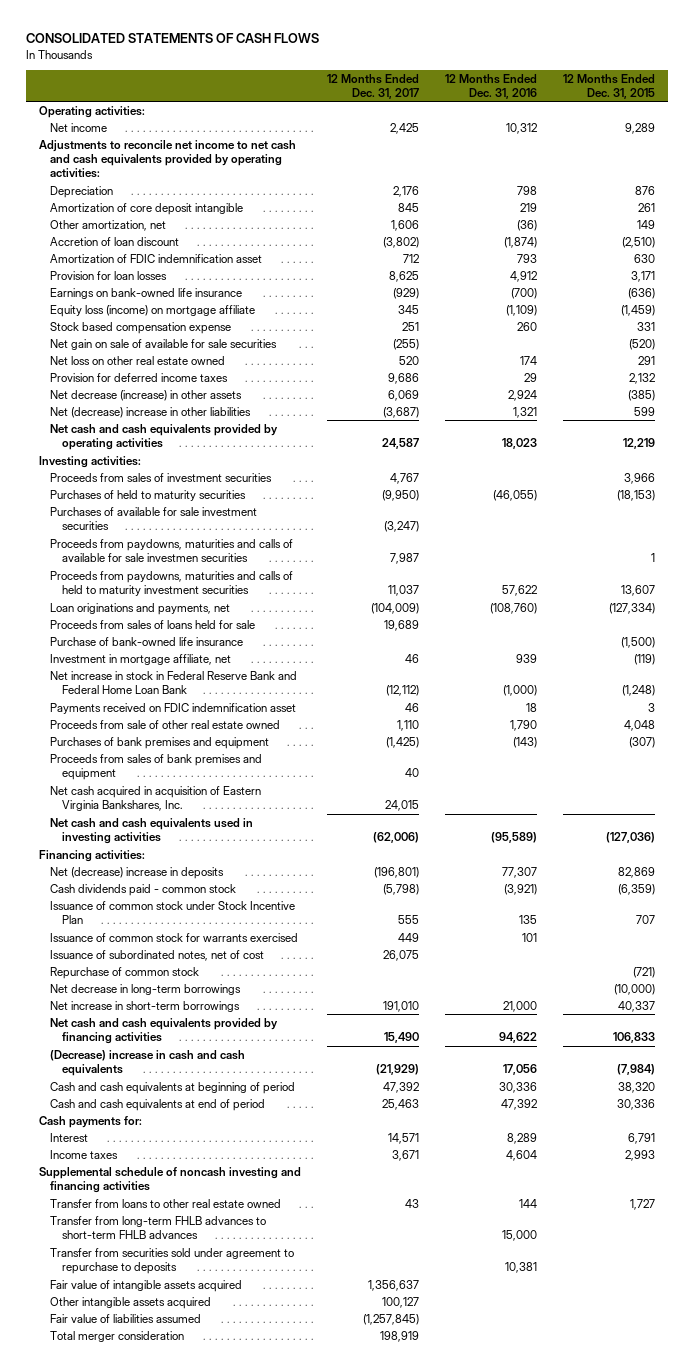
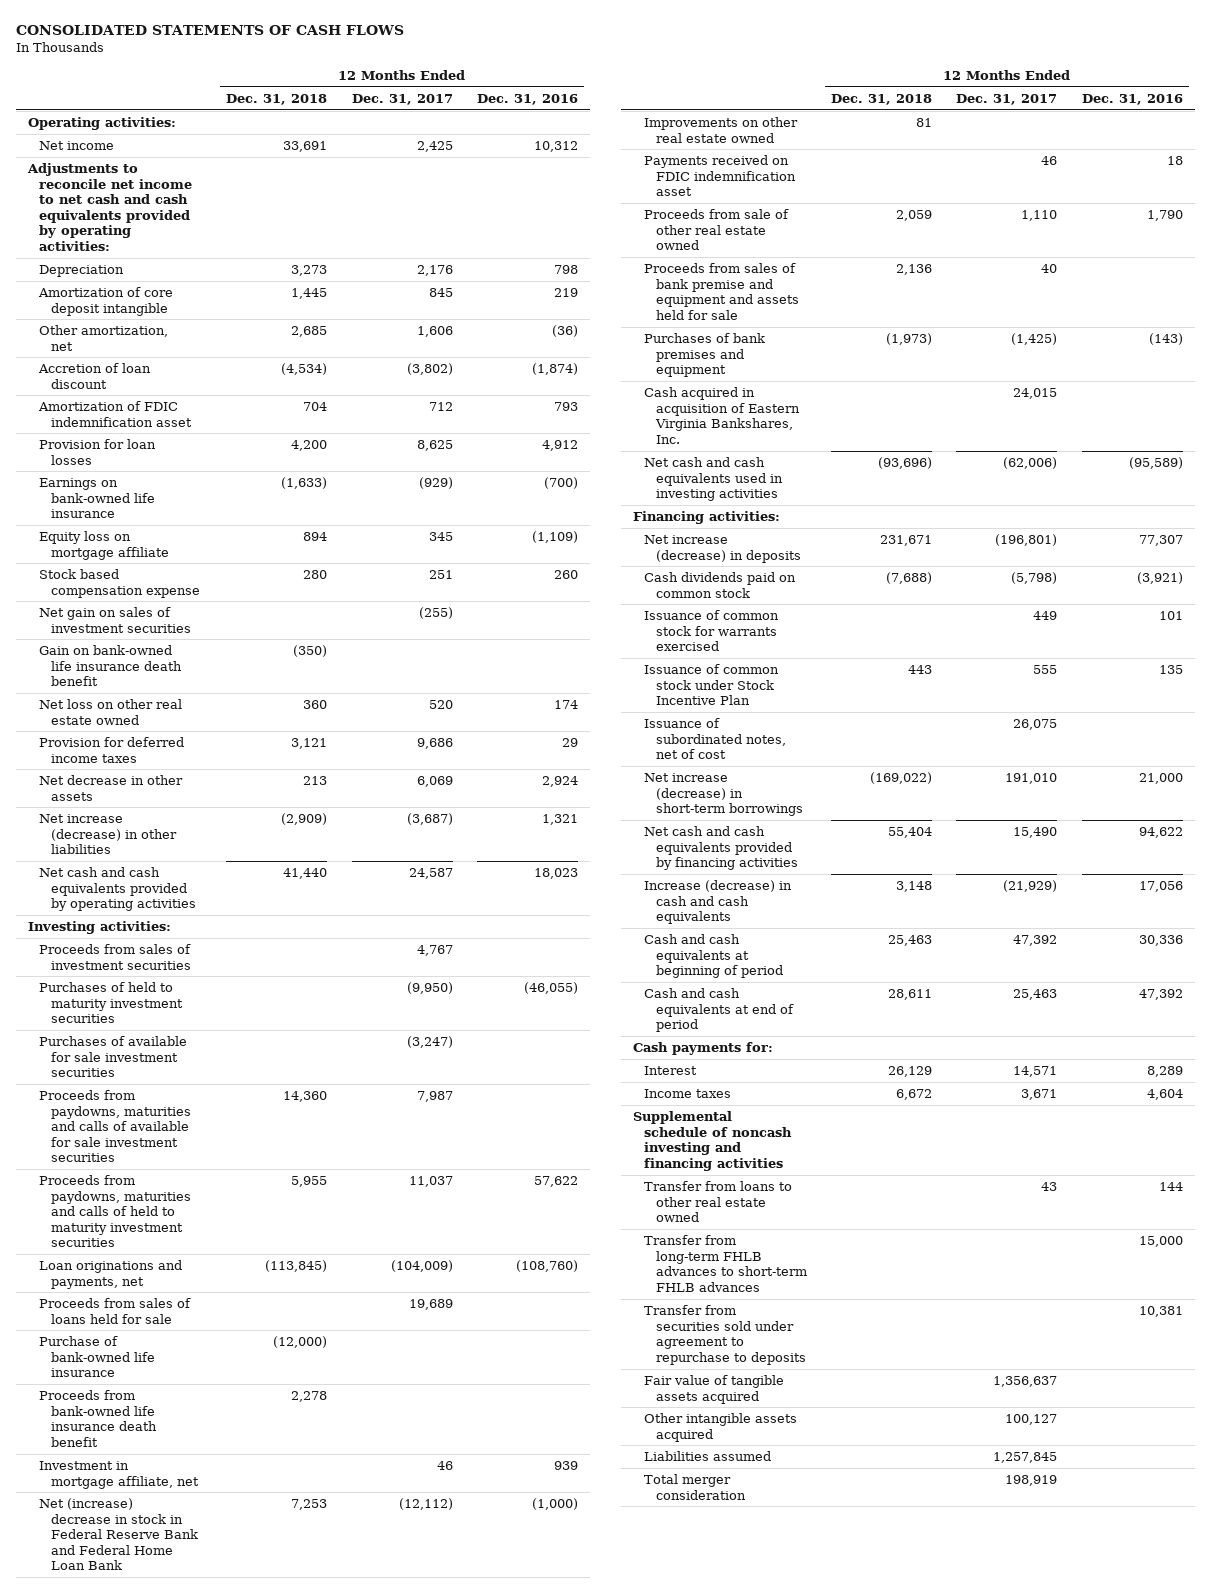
- | 12 Months Ended Dec. 31, 2017 | 12 Months Ended Dec. 31, 2016 | 12 Months Ended Dec. 31, 2015
+ | 12 Months Ended Dec. 31, 2018 | 12 Months Ended Dec. 31, 2017 | 12 Months Ended Dec. 31, 2016
- Equity loss (income) on mortgage affiliate | 345 | (1,109) | (1,459)
+ Equity loss on mortgage affiliate | 894 | 345 | (1,109)
- Net gain on sale of available for sale securities | (255) | | (520)
+ Net gain on sales of investment securities | | (255) |
+ Gain on bank-owned life insurance death benefit | (350) | |
- Net decrease (increase) in other assets | 6,069 | 2,924 | (385)
- Net (decrease) increase in other liabilities | (3,687) | 1,321 | 599
+ Net decrease in other assets | 213 | 6,069 | 2,924
+ Net increase (decrease) in other liabilities | (2,909) | (3,687) | 1,321
- Purchases of held to maturity securities | (9,950) | (46,055) | (18,153)
+ Purchases of held to maturity investment securities | | (9,950) | (46,055)
- Proceeds from paydowns, maturities and calls of available for sale investmen securities | 7,987 | | 1
+ Proceeds from paydowns, maturities and calls of available for sale investment securities | 14,360 | 7,987 |
+ Proceeds from bank-owned life insurance death benefit | 2,278 | |
- Net increase in stock in Federal Reserve Bank and Federal Home Loan Bank | (12,112) | (1,000) | (1,248)
+ Net (increase) decrease in stock in Federal Reserve Bank and Federal Home Loan Bank | 7,253 | (12,112) | (1,000)
+ Improvements on other real estate owned | 81 | |
+ Proceeds from sales of bank premise and equipment and assets held for sale | 2,136 | 40 |
- Proceeds from sales of bank premises and equipment | 40 | |
- Net cash acquired in acquisition of Eastern Virginia Bankshares, Inc. | 24,015 | |
+ Cash acquired in acquisition of Eastern Virginia Bankshares, Inc. | | 24,015 |
- Net (decrease) increase in deposits | (196,801) | 77,307 | 82,869
- Cash dividends paid - common stock | (5,798) | (3,921) | (6,359)
+ Net increase (decrease) in deposits | 231,671 | (196,801) | 77,307
+ Cash dividends paid on common stock | (7,688) | (5,798) | (3,921)
moved down: Issuance of common stock under Stock Incentive Plan | 443 | 555 | 135
- Repurchase of common stock | | | (721)
- Net decrease in long-term borrowings | | | (10,000)
- Net increase in short-term borrowings | 191,010 | 21,000 | 40,337
+ Net increase (decrease) in short-term borrowings | (169,022) | 191,010 | 21,000
- (Decrease) increase in cash and cash equivalents | (21,929) | 17,056 | (7,984)
+ Increase (decrease) in cash and cash equivalents | 3,148 | (21,929) | 17,056
- Fair value of intangible assets acquired | 1,356,637 | |
+ Fair value of tangible assets acquired | | 1,356,637 |
- Fair value of liabilities assumed | (1,257,845) | |
+ Liabilities assumed | | 1,257,845 |

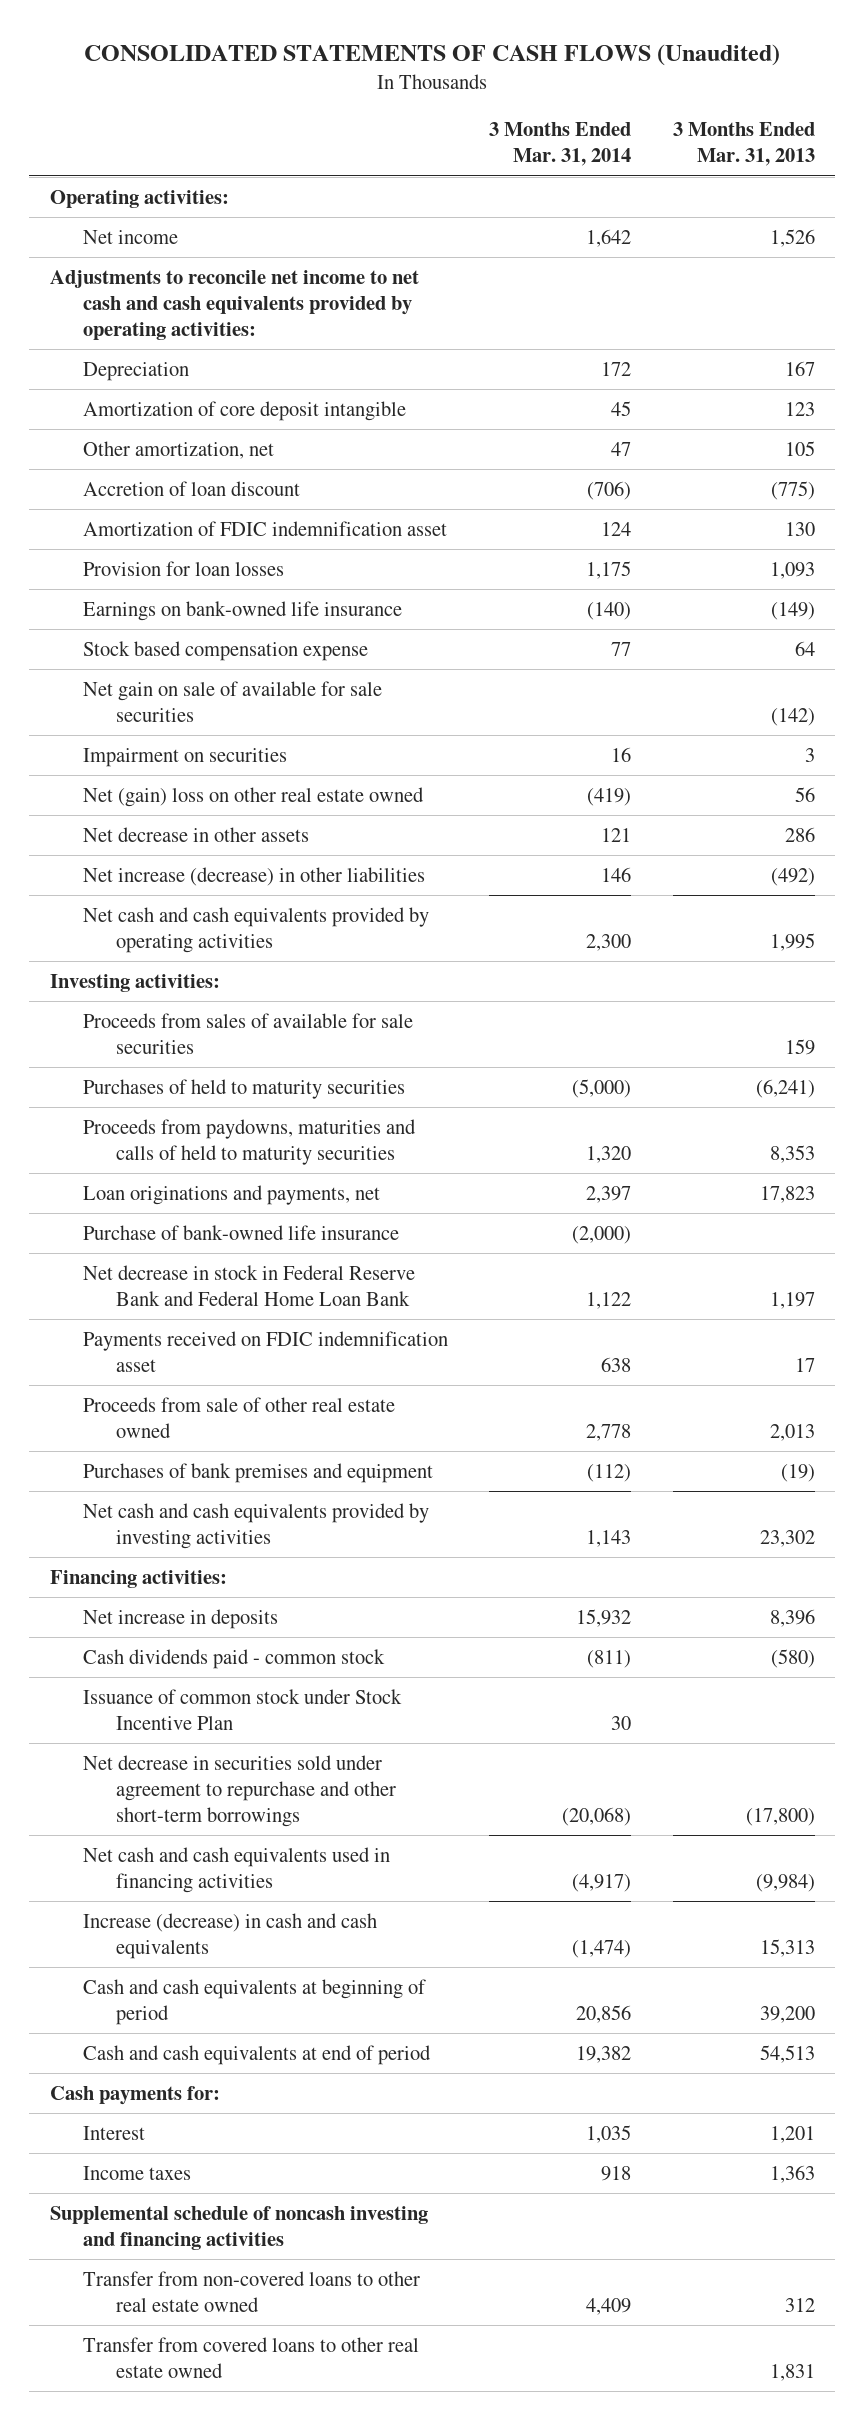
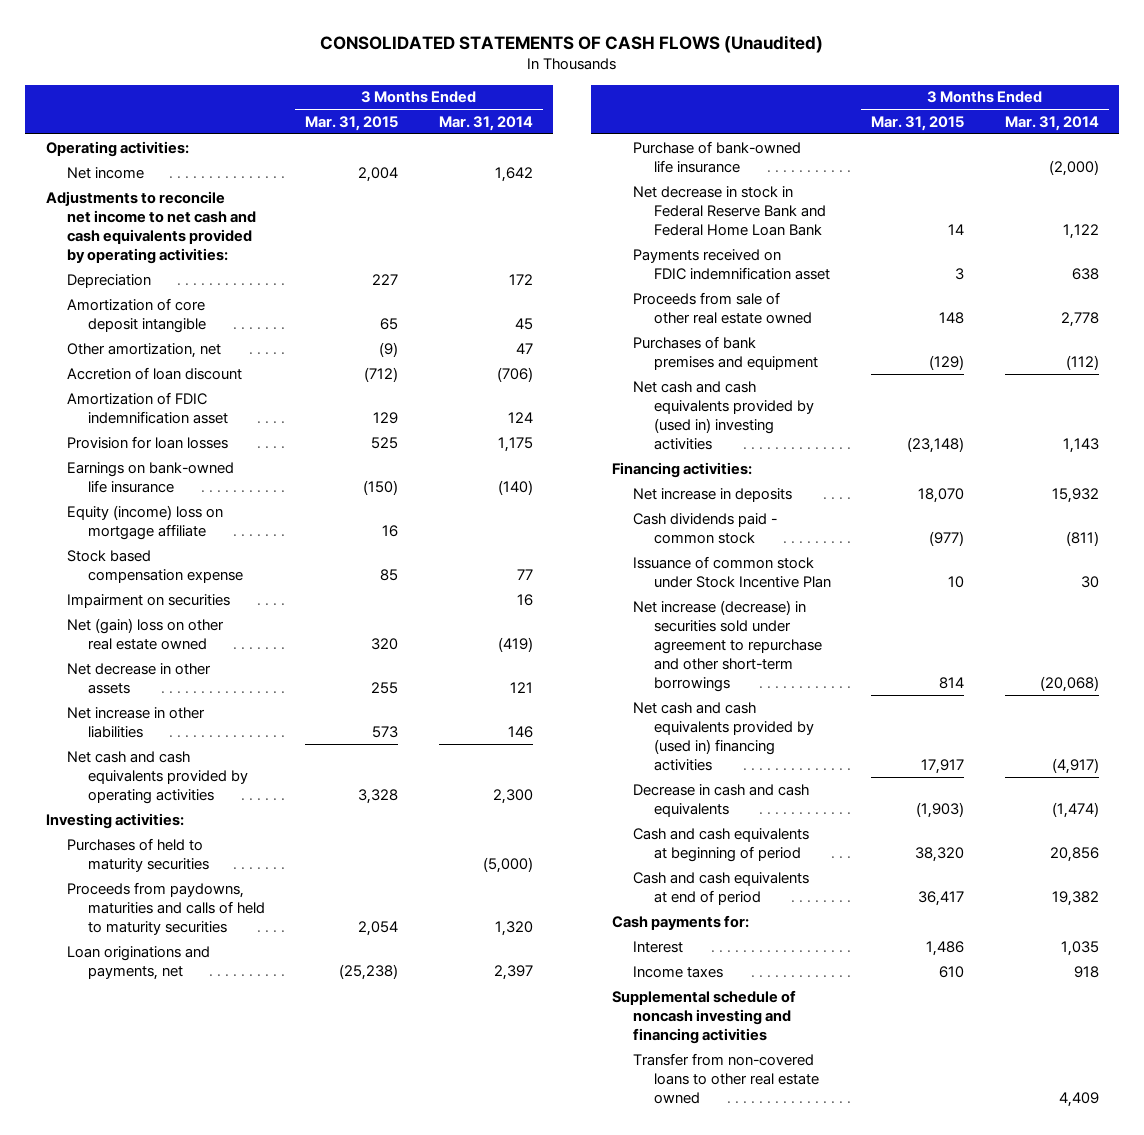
- | 3 Months Ended Mar. 31, 2014 | 3 Months Ended Mar. 31, 2013
+ | 3 Months Ended Mar. 31, 2015 | 3 Months Ended Mar. 31, 2014
+ Equity (income) loss on mortgage affiliate | 16 |
- Net gain on sale of available for sale securities | | (142)
- Net increase (decrease) in other liabilities | 146 | (492)
+ Net increase in other liabilities | 573 | 146
- Proceeds from sales of available for sale securities | | 159
- Net cash and cash equivalents provided by investing activities | 1,143 | 23,302
+ Net cash and cash equivalents provided by (used in) investing activities | (23,148) | 1,143
- Net decrease in securities sold under agreement to repurchase and other short-term borrowings | (20,068) | (17,800)
- Net cash and cash equivalents used in financing activities | (4,917) | (9,984)
- Increase (decrease) in cash and cash equivalents | (1,474) | 15,313
+ Net increase (decrease) in securities sold under agreement to repurchase and other short-term borrowings | 814 | (20,068)
+ Net cash and cash equivalents provided by (used in) financing activities | 17,917 | (4,917)
+ Decrease in cash and cash equivalents | (1,903) | (1,474)
- Transfer from covered loans to other real estate owned | | 1,831

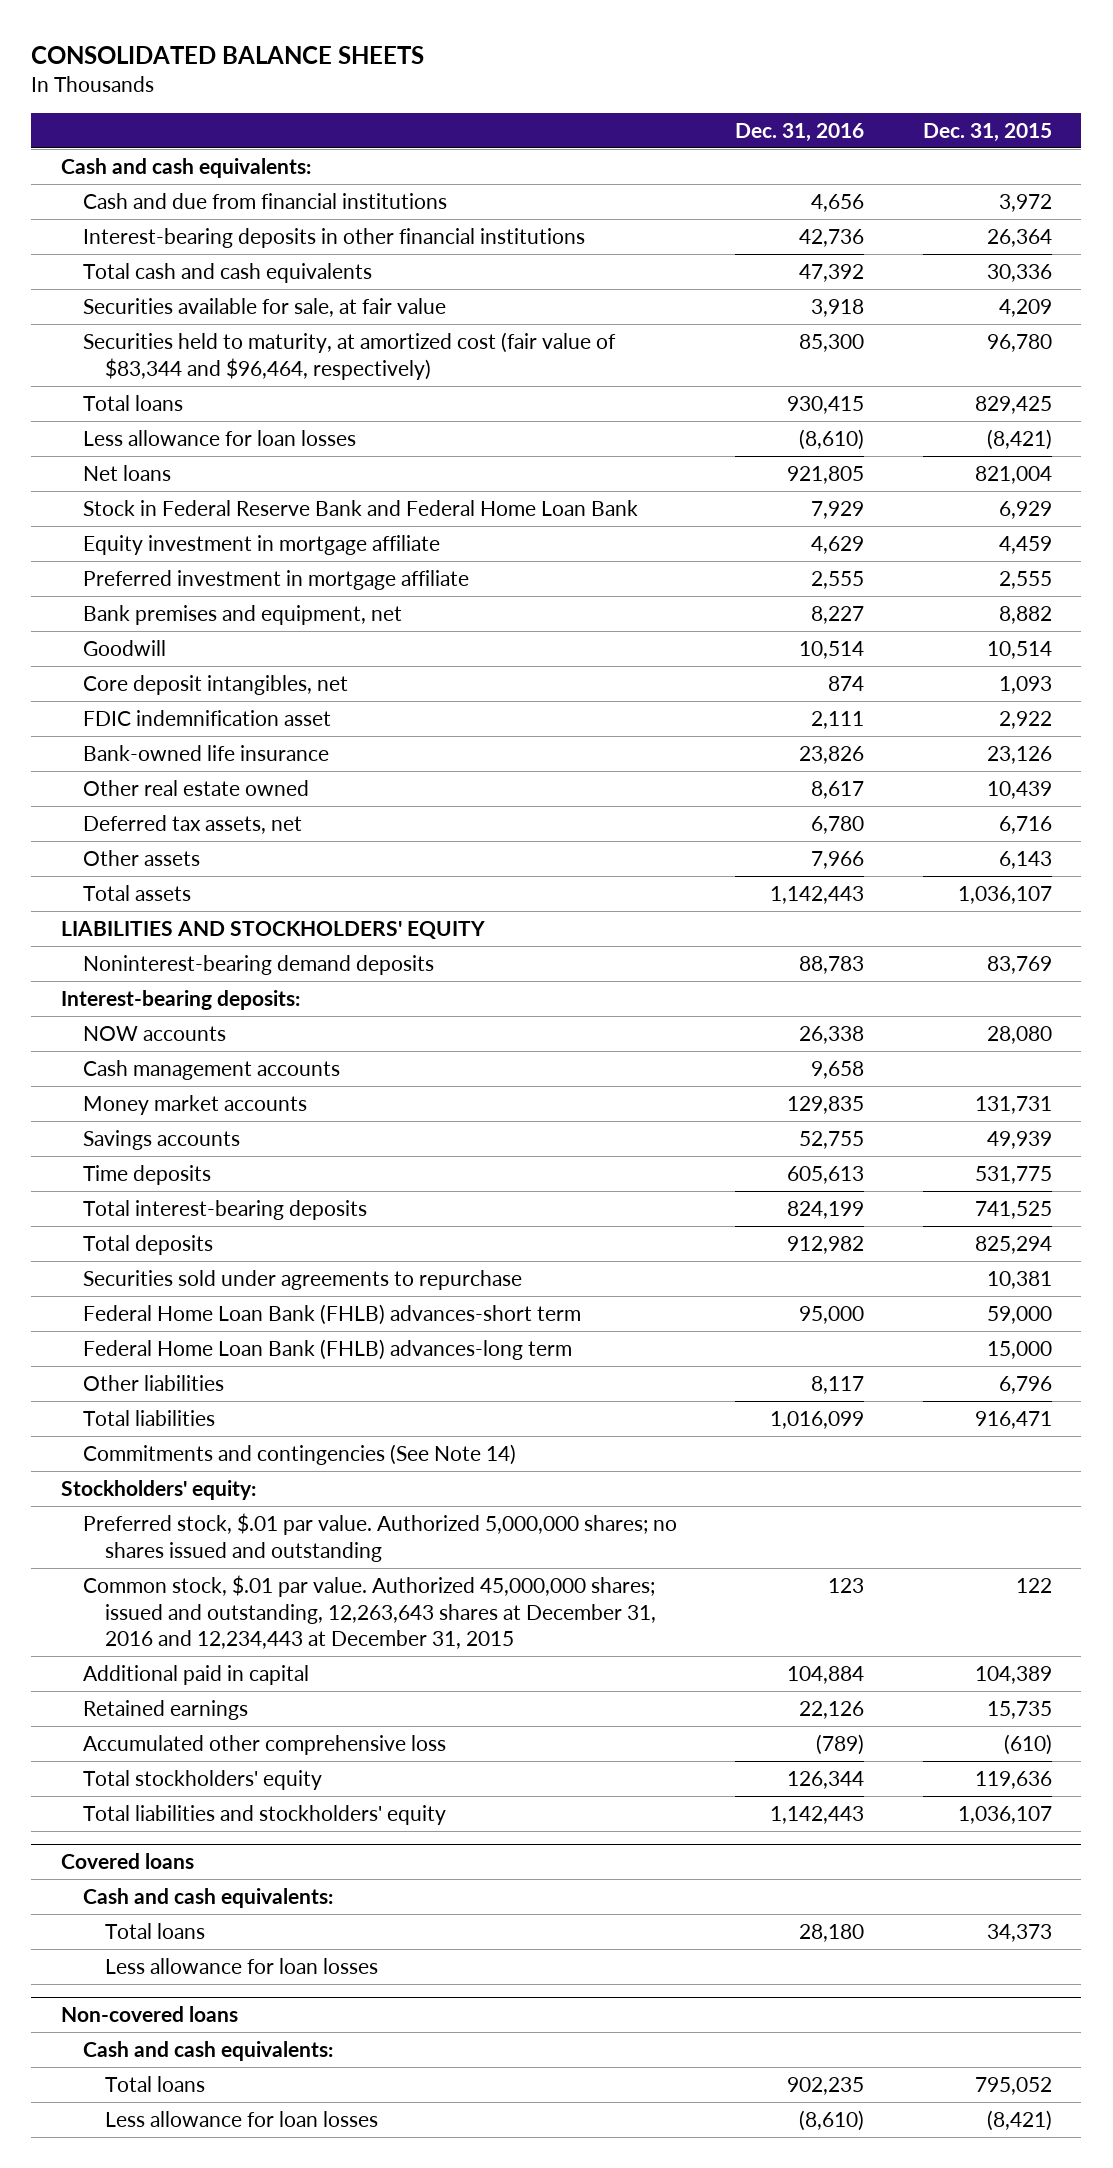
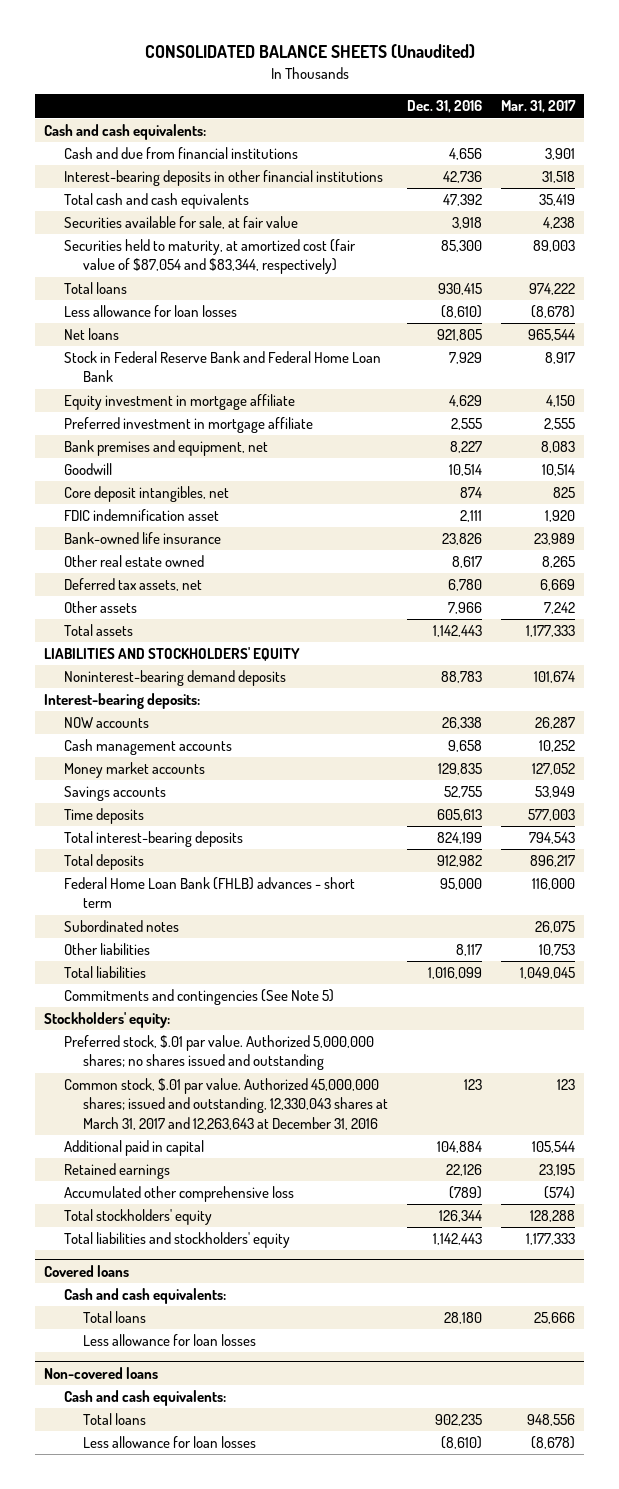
- CONSOLIDATED BALANCE SHEETS
+ CONSOLIDATED BALANCE SHEETS (Unaudited)
- | Dec. 31, 2016 | Dec. 31, 2015
+ | Dec. 31, 2016 | Mar. 31, 2017
- Securities held to maturity, at amortized cost (fair value of $83,344 and $96,464, respectively) | 85,300 | 96,780
+ Securities held to maturity, at amortized cost (fair value of $87,054 and $83,344, respectively) | 85,300 | 89,003
- Securities sold under agreements to repurchase | | 10,381
- Federal Home Loan Bank (FHLB) advances-short term | 95,000 | 59,000
- Federal Home Loan Bank (FHLB) advances-long term | | 15,000
+ Federal Home Loan Bank (FHLB) advances - short term | 95,000 | 116,000
+ Subordinated notes | | 26,075
- Commitments and contingencies (See Note 14)
+ Commitments and contingencies (See Note 5)
- Common stock, $.01 par value. Authorized 45,000,000 shares; issued and outstanding, 12,263,643 shares at December 31, 2016 and 12,234,443 at December 31, 2015 | 123 | 122
+ Common stock, $.01 par value. Authorized 45,000,000 shares; issued and outstanding, 12,330,043 shares at March 31, 2017 and 12,263,643 at December 31, 2016 | 123 | 123

